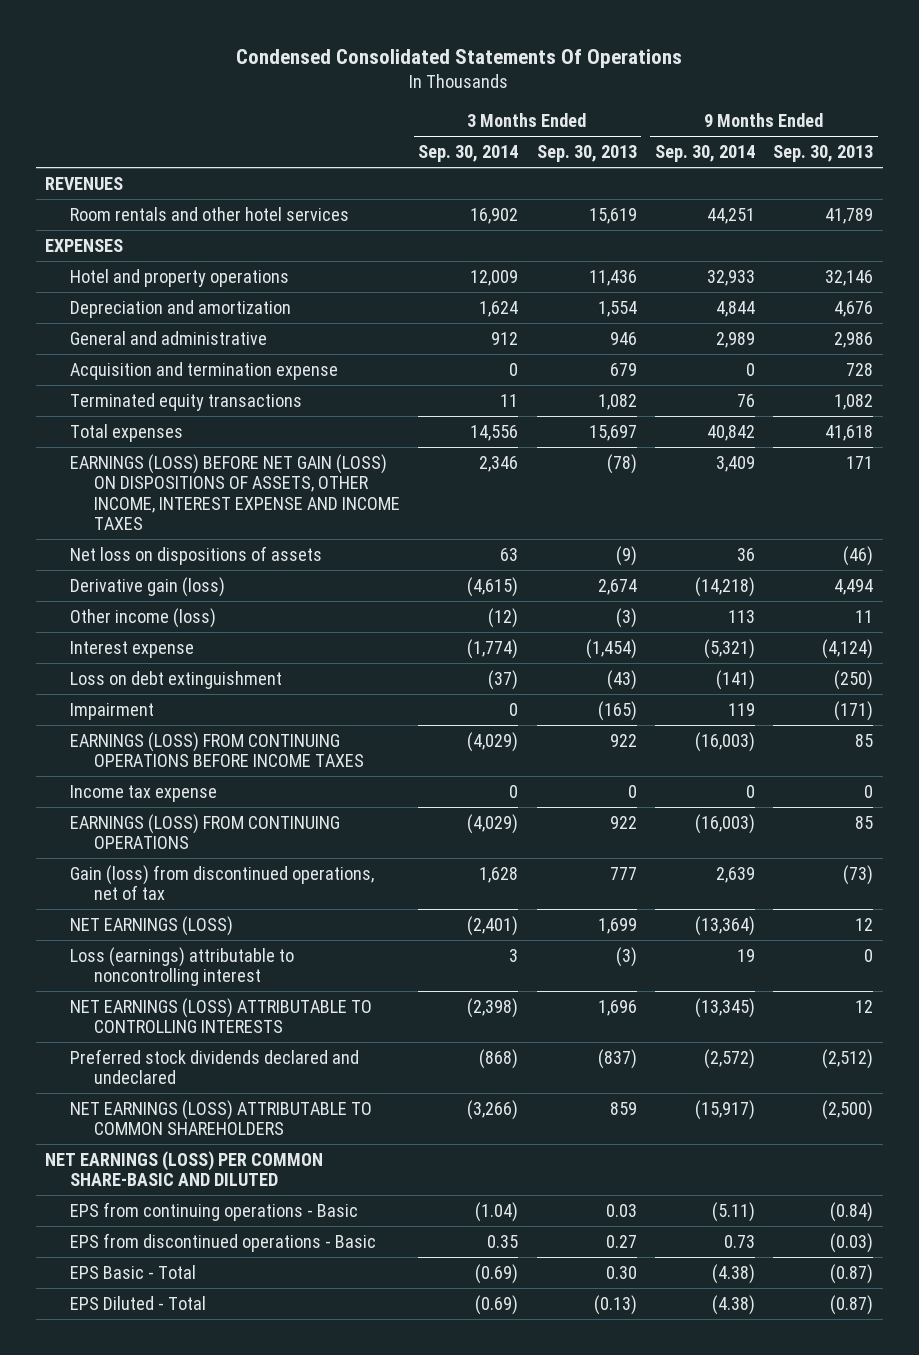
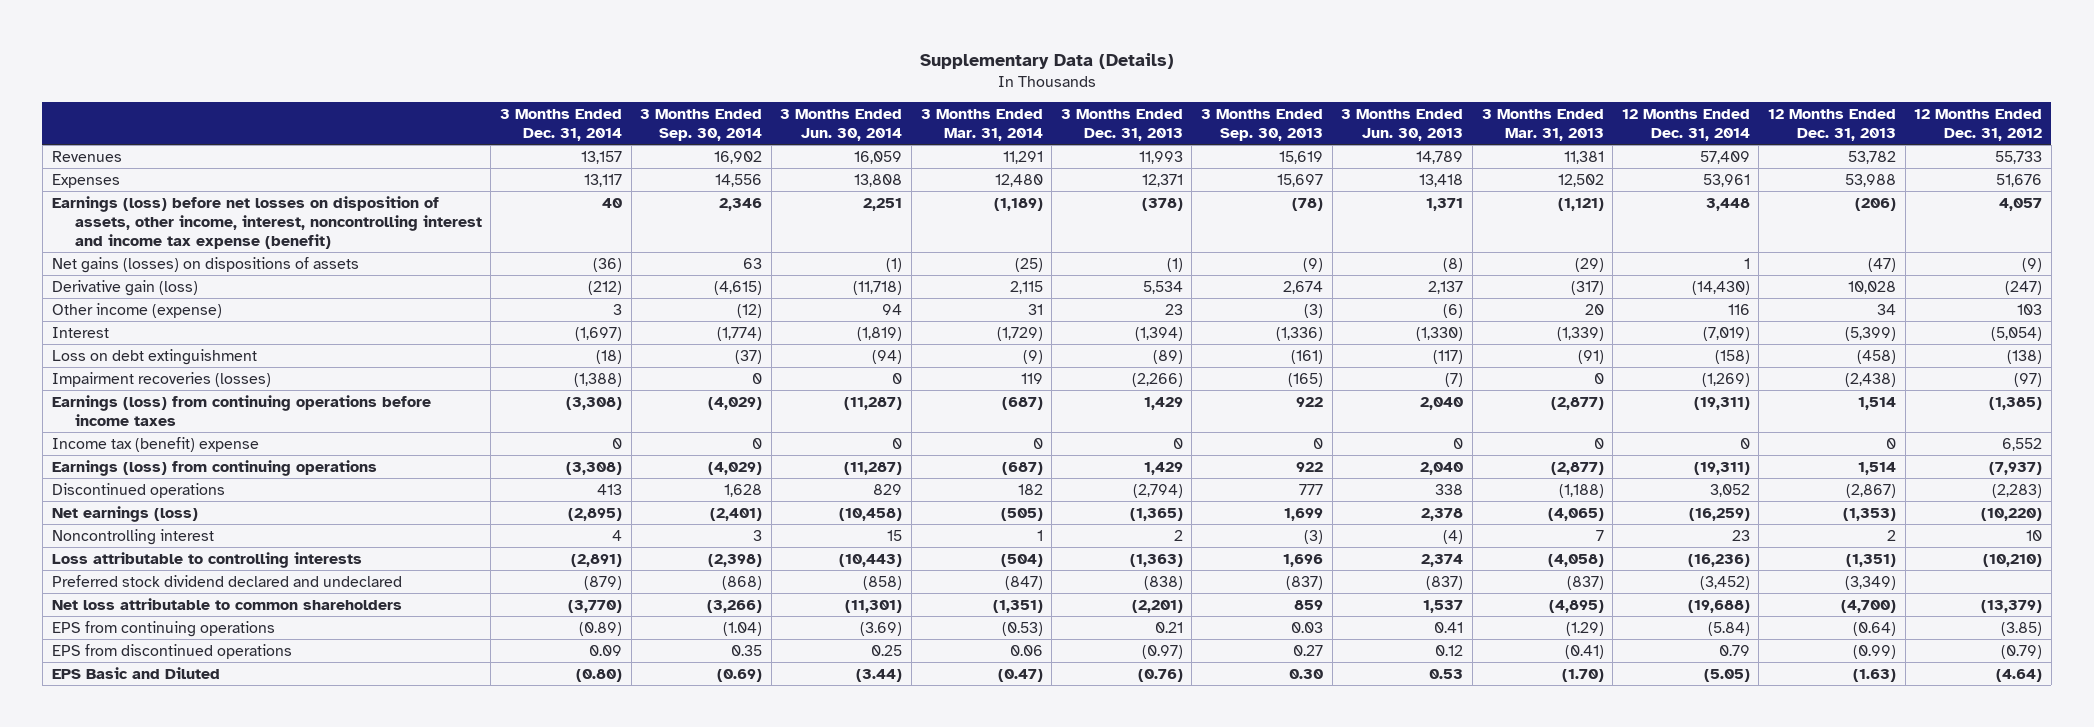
- Condensed Consolidated Statements Of Operations
+ Supplementary Data (Details)
- | 3 Months Ended Sep. 30, 2014 | 3 Months Ended Sep. 30, 2013 | 9 Months Ended Sep. 30, 2014 | 9 Months Ended Sep. 30, 2013
+ | 3 Months Ended Dec. 31, 2014 | 3 Months Ended Sep. 30, 2014 | 3 Months Ended Jun. 30, 2014 | 3 Months Ended Mar. 31, 2014 | 3 Months Ended Dec. 31, 2013 | 3 Months Ended Sep. 30, 2013 | 3 Months Ended Jun. 30, 2013 | 3 Months Ended Mar. 31, 2013 | 12 Months Ended Dec. 31, 2014 | 12 Months Ended Dec. 31, 2013 | 12 Months Ended Dec. 31, 2012
- REVENUES
- Room rentals and other hotel services | 16,902 | 15,619 | 44,251 | 41,789
- EXPENSES
- Hotel and property operations | 12,009 | 11,436 | 32,933 | 32,146
- Depreciation and amortization | 1,624 | 1,554 | 4,844 | 4,676
- General and administrative | 912 | 946 | 2,989 | 2,986
- Acquisition and termination expense | 0 | 679 | 0 | 728
- Terminated equity transactions | 11 | 1,082 | 76 | 1,082
- Total expenses | 14,556 | 15,697 | 40,842 | 41,618
- EARNINGS (LOSS) BEFORE NET GAIN (LOSS) ON DISPOSITIONS OF ASSETS, OTHER INCOME, INTEREST EXPENSE AND INCOME TAXES | 2,346 | (78) | 3,409 | 171
- Net loss on dispositions of assets | 63 | (9) | 36 | (46)
+ Revenues | 13,157 | 16,902 | 16,059 | 11,291 | 11,993 | 15,619 | 14,789 | 11,381 | 57,409 | 53,782 | 55,733
+ Expenses | 13,117 | 14,556 | 13,808 | 12,480 | 12,371 | 15,697 | 13,418 | 12,502 | 53,961 | 53,988 | 51,676
+ Earnings (loss) before net losses on disposition of assets, other income, interest, noncontrolling interest and income tax expense (benefit) | 40 | 2,346 | 2,251 | (1,189) | (378) | (78) | 1,371 | (1,121) | 3,448 | (206) | 4,057
+ Net gains (losses) on dispositions of assets | (36) | 63 | (1) | (25) | (1) | (9) | (8) | (29) | 1 | (47) | (9)
- Other income (loss) | (12) | (3) | 113 | 11
- Interest expense | (1,774) | (1,454) | (5,321) | (4,124)
- Loss on debt extinguishment | (37) | (43) | (141) | (250)
- Impairment | 0 | (165) | 119 | (171)
- EARNINGS (LOSS) FROM CONTINUING OPERATIONS BEFORE INCOME TAXES | (4,029) | 922 | (16,003) | 85
- Income tax expense | 0 | 0 | 0 | 0
- EARNINGS (LOSS) FROM CONTINUING OPERATIONS | (4,029) | 922 | (16,003) | 85
- Gain (loss) from discontinued operations, net of tax | 1,628 | 777 | 2,639 | (73)
- NET EARNINGS (LOSS) | (2,401) | 1,699 | (13,364) | 12
- Loss (earnings) attributable to noncontrolling interest | 3 | (3) | 19 | 0
- NET EARNINGS (LOSS) ATTRIBUTABLE TO CONTROLLING INTERESTS | (2,398) | 1,696 | (13,345) | 12
- Preferred stock dividends declared and undeclared | (868) | (837) | (2,572) | (2,512)
- NET EARNINGS (LOSS) ATTRIBUTABLE TO COMMON SHAREHOLDERS | (3,266) | 859 | (15,917) | (2,500)
- NET EARNINGS (LOSS) PER COMMON SHARE-BASIC AND DILUTED
- EPS from continuing operations - Basic | (1.04) | 0.03 | (5.11) | (0.84)
- EPS from discontinued operations - Basic | 0.35 | 0.27 | 0.73 | (0.03)
- EPS Basic - Total | (0.69) | 0.30 | (4.38) | (0.87)
- EPS Diluted - Total | (0.69) | (0.13) | (4.38) | (0.87)
+ Other income (expense) | 3 | (12) | 94 | 31 | 23 | (3) | (6) | 20 | 116 | 34 | 103
+ Interest | (1,697) | (1,774) | (1,819) | (1,729) | (1,394) | (1,336) | (1,330) | (1,339) | (7,019) | (5,399) | (5,054)
+ Loss on debt extinguishment | (18) | (37) | (94) | (9) | (89) | (161) | (117) | (91) | (158) | (458) | (138)
+ Impairment recoveries (losses) | (1,388) | 0 | 0 | 119 | (2,266) | (165) | (7) | 0 | (1,269) | (2,438) | (97)
+ Earnings (loss) from continuing operations before income taxes | (3,308) | (4,029) | (11,287) | (687) | 1,429 | 922 | 2,040 | (2,877) | (19,311) | 1,514 | (1,385)
+ Income tax (benefit) expense | 0 | 0 | 0 | 0 | 0 | 0 | 0 | 0 | 0 | 0 | 6,552
+ Earnings (loss) from continuing operations | (3,308) | (4,029) | (11,287) | (687) | 1,429 | 922 | 2,040 | (2,877) | (19,311) | 1,514 | (7,937)
+ Discontinued operations | 413 | 1,628 | 829 | 182 | (2,794) | 777 | 338 | (1,188) | 3,052 | (2,867) | (2,283)
+ Net earnings (loss) | (2,895) | (2,401) | (10,458) | (505) | (1,365) | 1,699 | 2,378 | (4,065) | (16,259) | (1,353) | (10,220)
+ Noncontrolling interest | 4 | 3 | 15 | 1 | 2 | (3) | (4) | 7 | 23 | 2 | 10
+ Loss attributable to controlling interests | (2,891) | (2,398) | (10,443) | (504) | (1,363) | 1,696 | 2,374 | (4,058) | (16,236) | (1,351) | (10,210)
+ Preferred stock dividend declared and undeclared | (879) | (868) | (858) | (847) | (838) | (837) | (837) | (837) | (3,452) | (3,349) |
+ Net loss attributable to common shareholders | (3,770) | (3,266) | (11,301) | (1,351) | (2,201) | 859 | 1,537 | (4,895) | (19,688) | (4,700) | (13,379)
+ EPS from continuing operations | (0.89) | (1.04) | (3.69) | (0.53) | 0.21 | 0.03 | 0.41 | (1.29) | (5.84) | (0.64) | (3.85)
+ EPS from discontinued operations | 0.09 | 0.35 | 0.25 | 0.06 | (0.97) | 0.27 | 0.12 | (0.41) | 0.79 | (0.99) | (0.79)
+ EPS Basic and Diluted | (0.80) | (0.69) | (3.44) | (0.47) | (0.76) | 0.30 | 0.53 | (1.70) | (5.05) | (1.63) | (4.64)

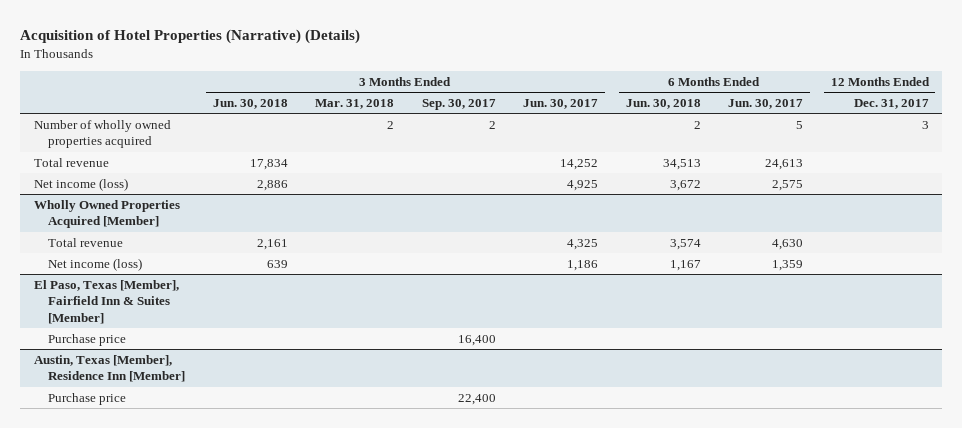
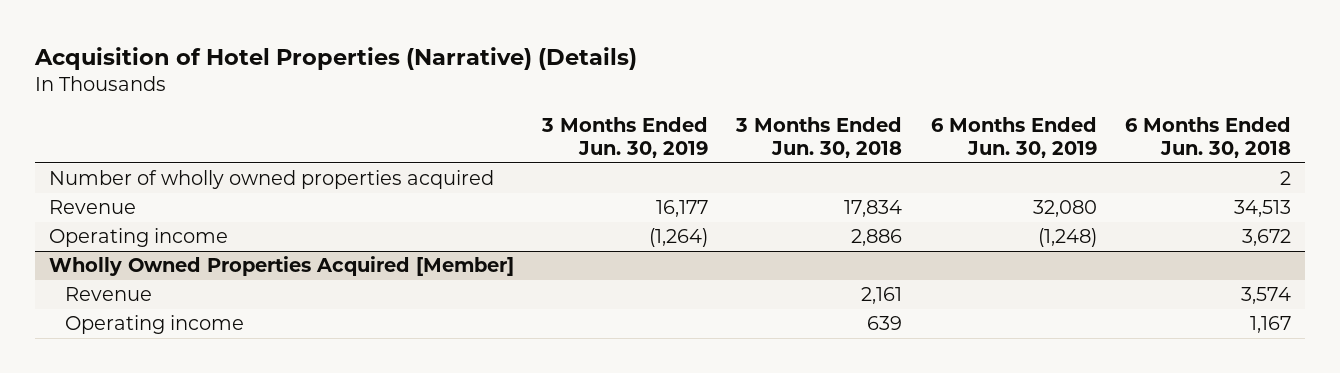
- | 3 Months Ended Jun. 30, 2018 | 3 Months Ended Mar. 31, 2018 | 3 Months Ended Sep. 30, 2017 | 3 Months Ended Jun. 30, 2017 | 6 Months Ended Jun. 30, 2018 | 6 Months Ended Jun. 30, 2017 | 12 Months Ended Dec. 31, 2017
+ | 3 Months Ended Jun. 30, 2019 | 3 Months Ended Jun. 30, 2018 | 6 Months Ended Jun. 30, 2019 | 6 Months Ended Jun. 30, 2018
- Total revenue | 17,834 | | | 14,252 | 34,513 | 24,613 |
- Net income (loss) | 2,886 | | | 4,925 | 3,672 | 2,575 |
+ Revenue | 16,177 | 17,834 | 32,080 | 34,513
+ Operating income | (1,264) | 2,886 | (1,248) | 3,672
@ Wholly Owned Properties Acquired [Member]
- Total revenue | 2,161 | | | 4,325 | 3,574 | 4,630 |
- Net income (loss) | 639 | | | 1,186 | 1,167 | 1,359 |
- El Paso, Texas [Member], Fairfield Inn & Suites [Member]
- Purchase price | | | 16,400 | | | |
- Austin, Texas [Member], Residence Inn [Member]
- Purchase price | | | 22,400 | | | |
@ Wholly Owned Properties Acquired [Member]
+ Revenue | | 2,161 | | 3,574
+ Operating income | | 639 | | 1,167

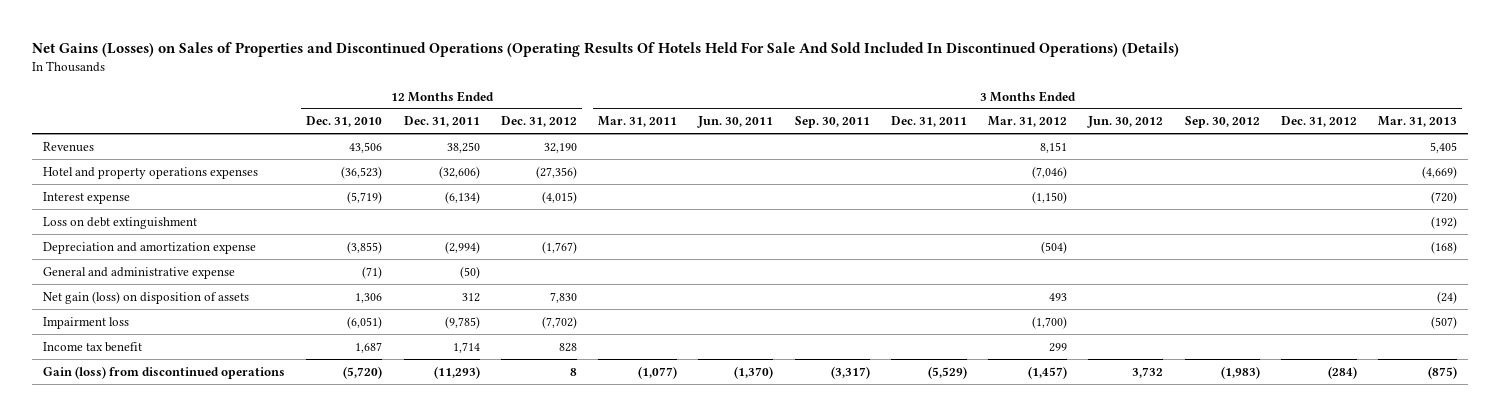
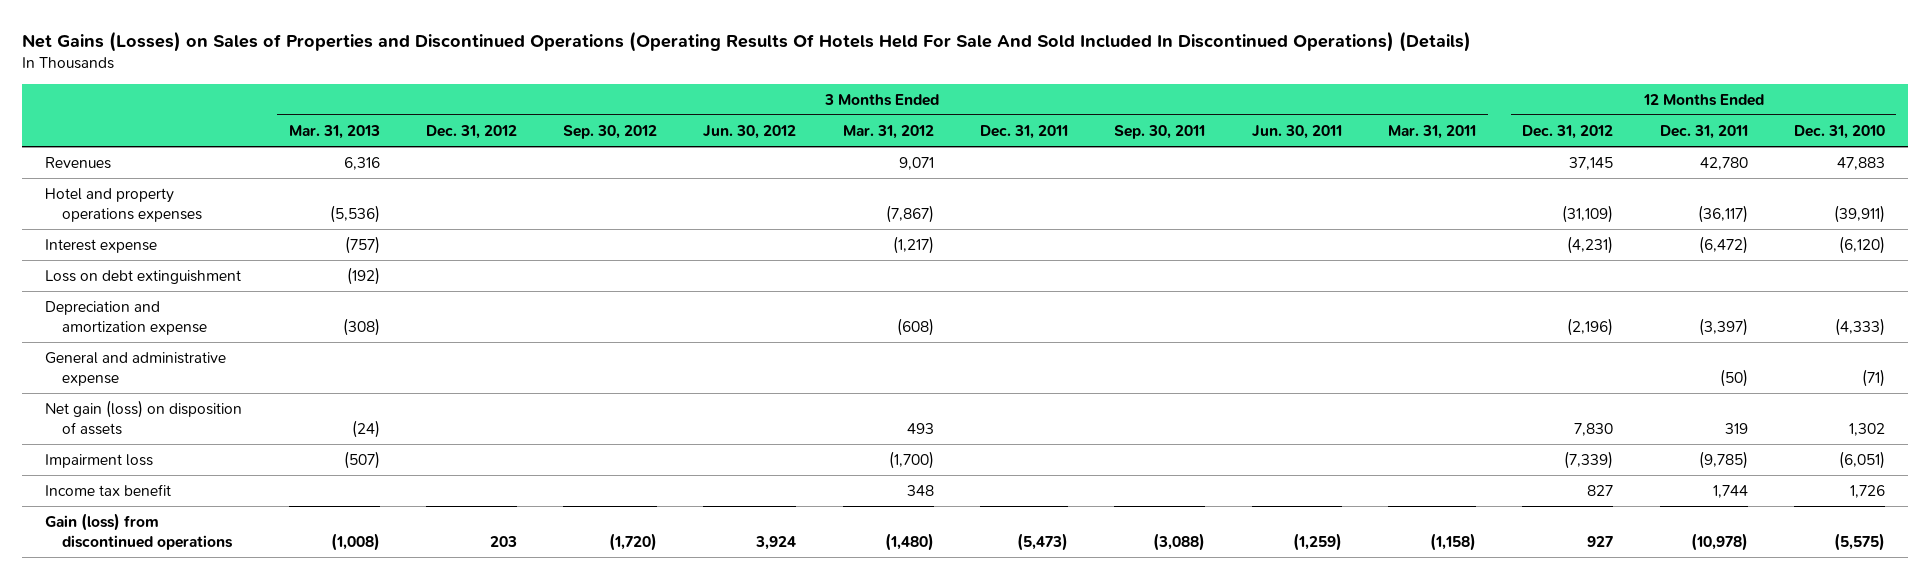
- | 12 Months Ended Dec. 31, 2010 | 12 Months Ended Dec. 31, 2011 | 12 Months Ended Dec. 31, 2012 | 3 Months Ended Mar. 31, 2011 | 3 Months Ended Jun. 30, 2011 | 3 Months Ended Sep. 30, 2011 | 3 Months Ended Dec. 31, 2011 | 3 Months Ended Mar. 31, 2012 | 3 Months Ended Jun. 30, 2012 | 3 Months Ended Sep. 30, 2012 | 3 Months Ended Dec. 31, 2012 | 3 Months Ended Mar. 31, 2013
+ | 3 Months Ended Mar. 31, 2013 | 3 Months Ended Dec. 31, 2012 | 3 Months Ended Sep. 30, 2012 | 3 Months Ended Jun. 30, 2012 | 3 Months Ended Mar. 31, 2012 | 3 Months Ended Dec. 31, 2011 | 3 Months Ended Sep. 30, 2011 | 3 Months Ended Jun. 30, 2011 | 3 Months Ended Mar. 31, 2011 | 12 Months Ended Dec. 31, 2012 | 12 Months Ended Dec. 31, 2011 | 12 Months Ended Dec. 31, 2010
- Revenues | 43,506 | 38,250 | 32,190 | | | | | 8,151 | | | | 5,405
- Hotel and property operations expenses | (36,523) | (32,606) | (27,356) | | | | | (7,046) | | | | (4,669)
- Interest expense | (5,719) | (6,134) | (4,015) | | | | | (1,150) | | | | (720)
+ Revenues | 6,316 | | | | 9,071 | | | | | 37,145 | 42,780 | 47,883
+ Hotel and property operations expenses | (5,536) | | | | (7,867) | | | | | (31,109) | (36,117) | (39,911)
+ Interest expense | (757) | | | | (1,217) | | | | | (4,231) | (6,472) | (6,120)
- Depreciation and amortization expense | (3,855) | (2,994) | (1,767) | | | | | (504) | | | | (168)
+ Depreciation and amortization expense | (308) | | | | (608) | | | | | (2,196) | (3,397) | (4,333)
- Net gain (loss) on disposition of assets | 1,306 | 312 | 7,830 | | | | | 493 | | | | (24)
- Impairment loss | (6,051) | (9,785) | (7,702) | | | | | (1,700) | | | | (507)
- Income tax benefit | 1,687 | 1,714 | 828 | | | | | 299 | | | |
- Gain (loss) from discontinued operations | (5,720) | (11,293) | 8 | (1,077) | (1,370) | (3,317) | (5,529) | (1,457) | 3,732 | (1,983) | (284) | (875)
+ Net gain (loss) on disposition of assets | (24) | | | | 493 | | | | | 7,830 | 319 | 1,302
+ Impairment loss | (507) | | | | (1,700) | | | | | (7,339) | (9,785) | (6,051)
+ Income tax benefit | | | | | 348 | | | | | 827 | 1,744 | 1,726
+ Gain (loss) from discontinued operations | (1,008) | 203 | (1,720) | 3,924 | (1,480) | (5,473) | (3,088) | (1,259) | (1,158) | 927 | (10,978) | (5,575)

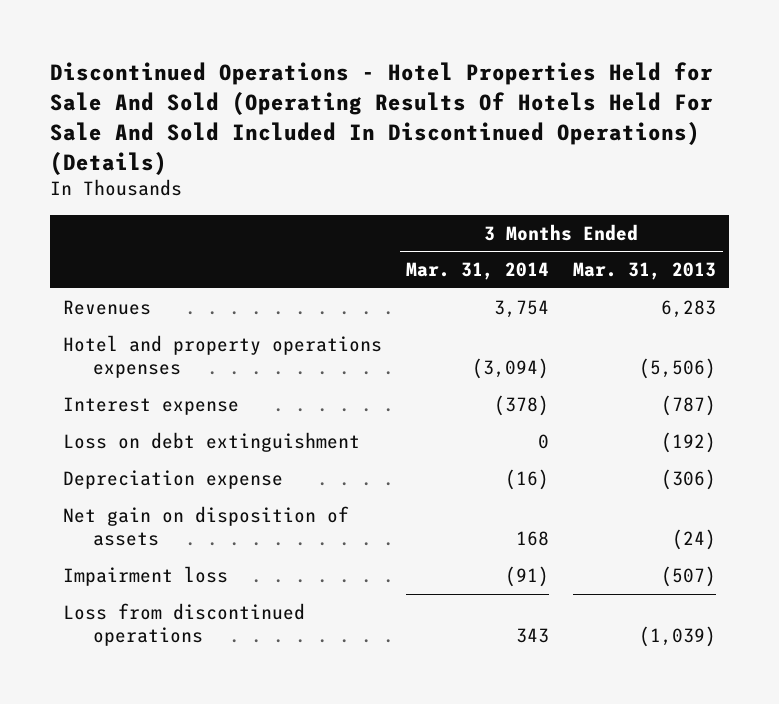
- Net Gains (Losses) on Sales of Properties and Discontinued Operations (Operating Results Of Hotels Held For Sale And Sold Included In Discontinued Operations) (Details)
+ Discontinued Operations - Hotel Properties Held for Sale And Sold (Operating Results Of Hotels Held For Sale And Sold Included In Discontinued Operations) (Details)
- | 3 Months Ended Mar. 31, 2013 | 3 Months Ended Dec. 31, 2012 | 3 Months Ended Sep. 30, 2012 | 3 Months Ended Jun. 30, 2012 | 3 Months Ended Mar. 31, 2012 | 3 Months Ended Dec. 31, 2011 | 3 Months Ended Sep. 30, 2011 | 3 Months Ended Jun. 30, 2011 | 3 Months Ended Mar. 31, 2011 | 12 Months Ended Dec. 31, 2012 | 12 Months Ended Dec. 31, 2011 | 12 Months Ended Dec. 31, 2010
+ | 3 Months Ended Mar. 31, 2014 | 3 Months Ended Mar. 31, 2013
- Revenues | 6,316 | | | | 9,071 | | | | | 37,145 | 42,780 | 47,883
- Hotel and property operations expenses | (5,536) | | | | (7,867) | | | | | (31,109) | (36,117) | (39,911)
- Interest expense | (757) | | | | (1,217) | | | | | (4,231) | (6,472) | (6,120)
+ Revenues | 3,754 | 6,283
+ Hotel and property operations expenses | (3,094) | (5,506)
+ Interest expense | (378) | (787)
- Depreciation and amortization expense | (308) | | | | (608) | | | | | (2,196) | (3,397) | (4,333)
- General and administrative expense | | | | | | | | | | | (50) | (71)
- Net gain (loss) on disposition of assets | (24) | | | | 493 | | | | | 7,830 | 319 | 1,302
+ Depreciation expense | (16) | (306)
+ Net gain on disposition of assets | 168 | (24)
- Income tax benefit | | | | | 348 | | | | | 827 | 1,744 | 1,726
- Gain (loss) from discontinued operations | (1,008) | 203 | (1,720) | 3,924 | (1,480) | (5,473) | (3,088) | (1,259) | (1,158) | 927 | (10,978) | (5,575)
+ Loss from discontinued operations | 343 | (1,039)

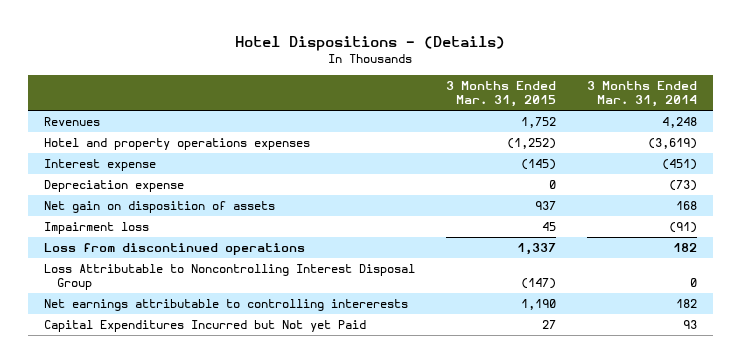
- Discontinued Operations - Hotel Properties Held for Sale And Sold (Operating Results Of Hotels Held For Sale And Sold Included In Discontinued Operations) (Details)
+ Hotel Dispositions - (Details)
- | 3 Months Ended Mar. 31, 2014 | 3 Months Ended Mar. 31, 2013
+ | 3 Months Ended Mar. 31, 2015 | 3 Months Ended Mar. 31, 2014
- Revenues | 3,754 | 6,283
- Hotel and property operations expenses | (3,094) | (5,506)
- Interest expense | (378) | (787)
- Loss on debt extinguishment | 0 | (192)
- Depreciation expense | (16) | (306)
+ Revenues | 1,752 | 4,248
+ Hotel and property operations expenses | (1,252) | (3,619)
+ Interest expense | (145) | (451)
+ Depreciation expense | 0 | (73)
- Loss from discontinued operations | 343 | (1,039)
+ Loss from discontinued operations | 1,337 | 182
+ Loss Attributable to Noncontrolling Interest Disposal Group | (147) | 0
+ Net earnings attributable to controlling intererests | 1,190 | 182
+ Capital Expenditures Incurred but Not yet Paid | 27 | 93

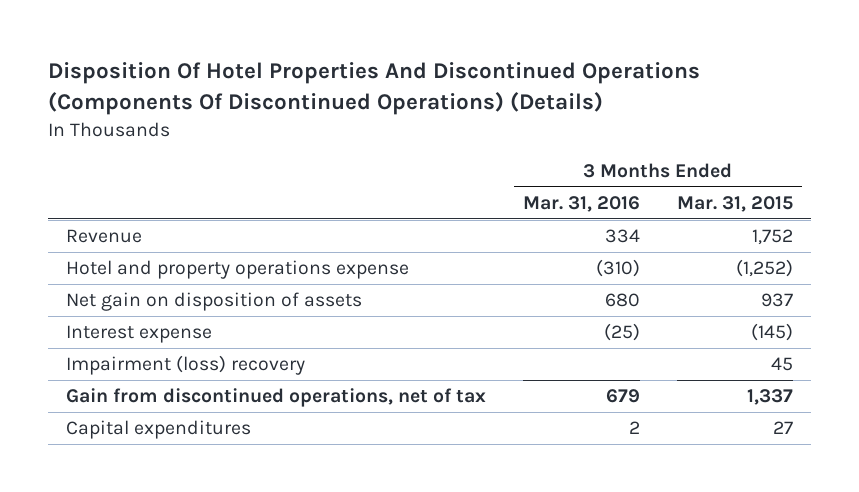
- Hotel Dispositions - (Details)
+ Disposition Of Hotel Properties And Discontinued Operations (Components Of Discontinued Operations) (Details)
- | 3 Months Ended Mar. 31, 2015 | 3 Months Ended Mar. 31, 2014
+ | 3 Months Ended Mar. 31, 2016 | 3 Months Ended Mar. 31, 2015
- Revenues | 1,752 | 4,248
- Hotel and property operations expenses | (1,252) | (3,619)
- Depreciation expense | 0 | (73)
+ Revenue | 334 | 1,752
+ Hotel and property operations expense | (310) | (1,252)
- Impairment loss | 45 | (91)
- Loss from discontinued operations | 1,337 | 182
- Loss Attributable to Noncontrolling Interest Disposal Group | (147) | 0
- Net earnings attributable to controlling intererests | 1,190 | 182
- Capital Expenditures Incurred but Not yet Paid | 27 | 93
moved down: Interest expense | (25) | (145)
+ Impairment (loss) recovery | | 45
+ Gain from discontinued operations, net of tax | 679 | 1,337
+ Capital expenditures | 2 | 27

